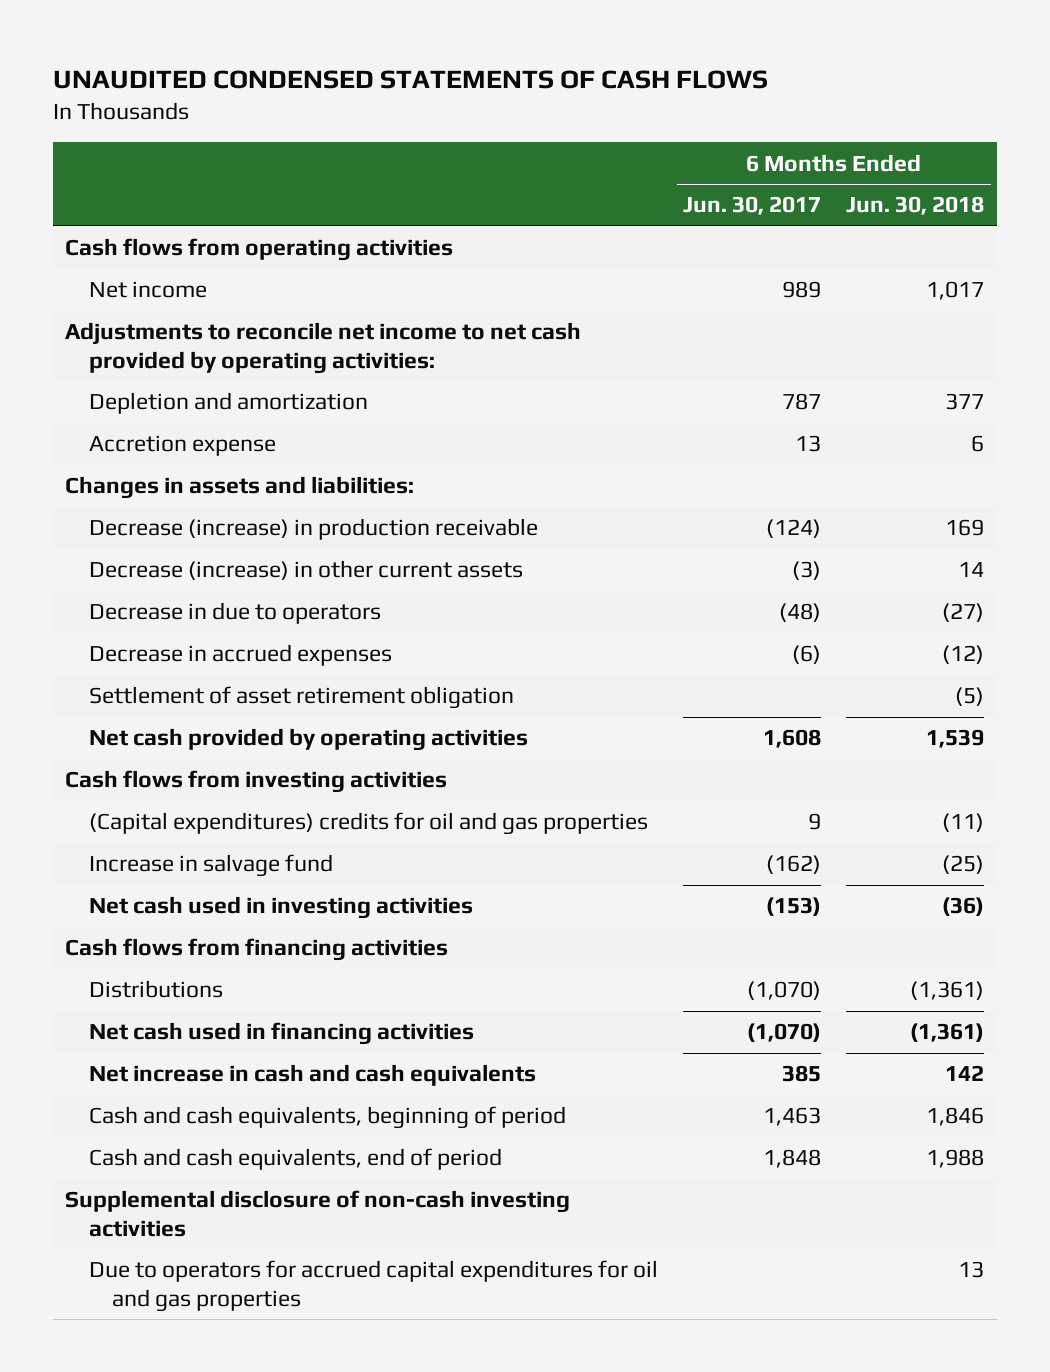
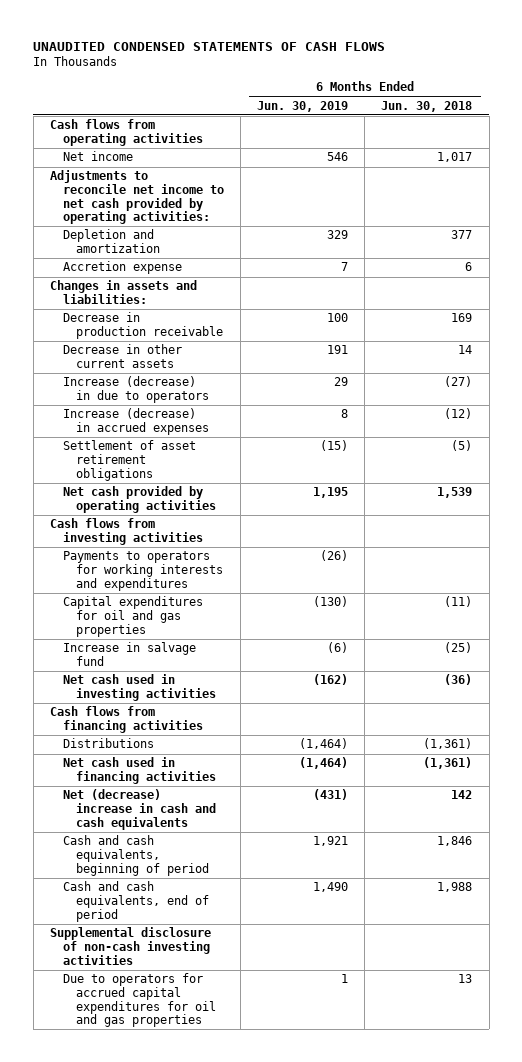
- | 6 Months Ended Jun. 30, 2017 | 6 Months Ended Jun. 30, 2018
+ | 6 Months Ended Jun. 30, 2019 | 6 Months Ended Jun. 30, 2018
- Decrease (increase) in production receivable | (124) | 169
- Decrease (increase) in other current assets | (3) | 14
- Decrease in due to operators | (48) | (27)
- Decrease in accrued expenses | (6) | (12)
- Settlement of asset retirement obligation | | (5)
+ Decrease in production receivable | 100 | 169
+ Decrease in other current assets | 191 | 14
+ Increase (decrease) in due to operators | 29 | (27)
+ Increase (decrease) in accrued expenses | 8 | (12)
+ Settlement of asset retirement obligations | (15) | (5)
- (Capital expenditures) credits for oil and gas properties | 9 | (11)
+ Payments to operators for working interests and expenditures | (26) |
+ Capital expenditures for oil and gas properties | (130) | (11)
- Net increase in cash and cash equivalents | 385 | 142
+ Net (decrease) increase in cash and cash equivalents | (431) | 142

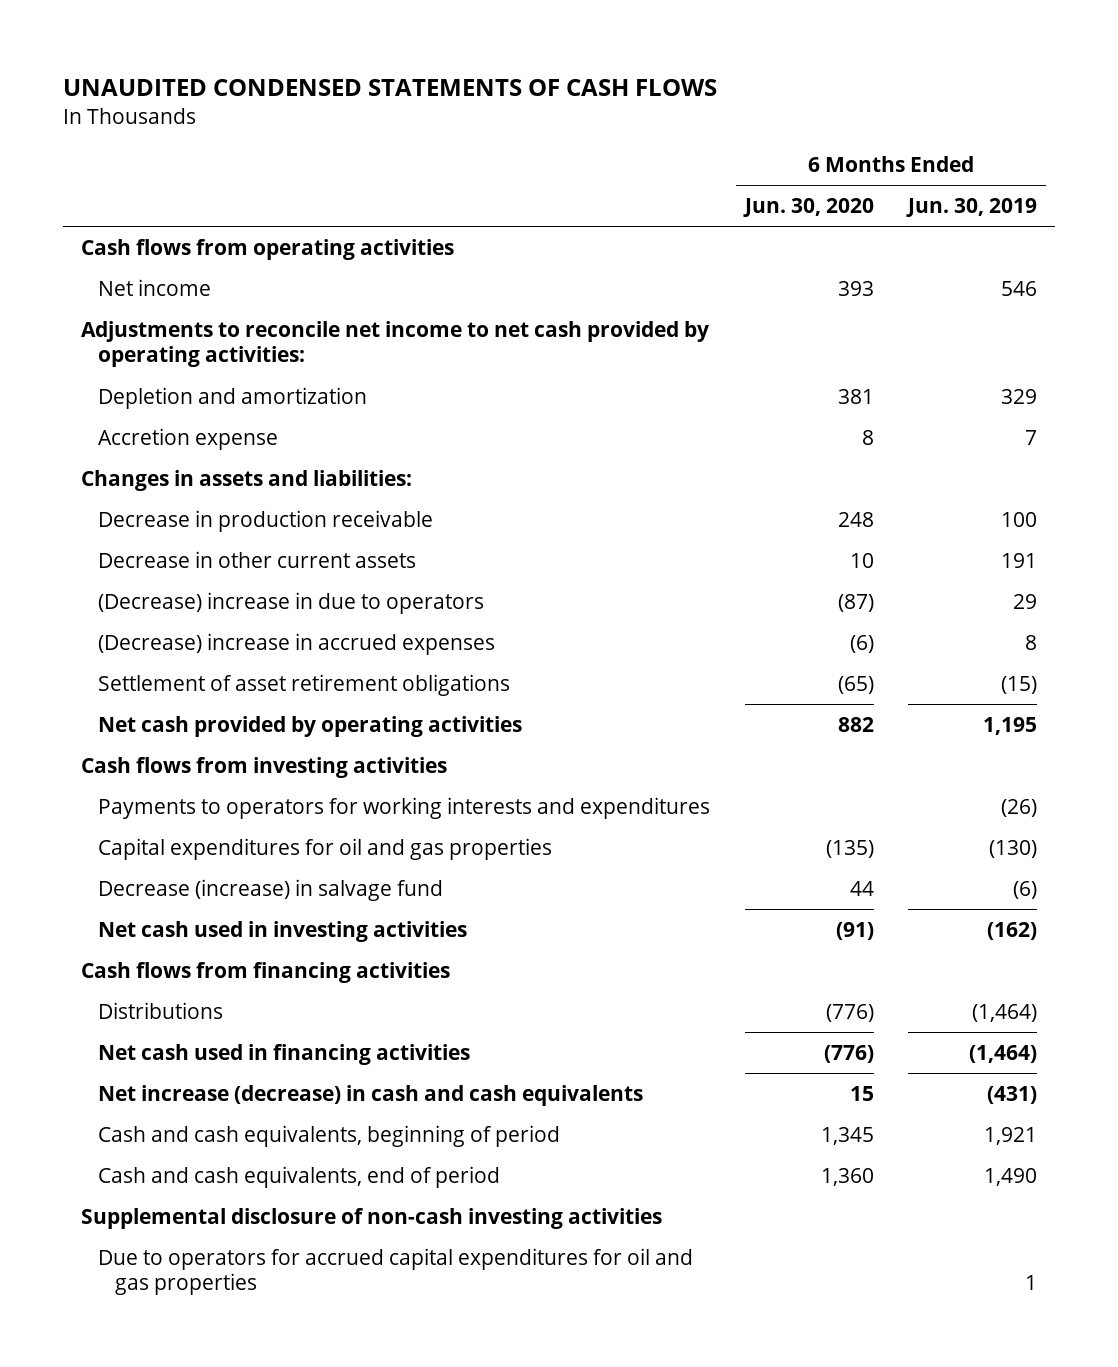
- | 6 Months Ended Jun. 30, 2019 | 6 Months Ended Jun. 30, 2018
+ | 6 Months Ended Jun. 30, 2020 | 6 Months Ended Jun. 30, 2019
- Increase (decrease) in due to operators | 29 | (27)
- Increase (decrease) in accrued expenses | 8 | (12)
+ (Decrease) increase in due to operators | (87) | 29
+ (Decrease) increase in accrued expenses | (6) | 8
- Increase in salvage fund | (6) | (25)
+ Decrease (increase) in salvage fund | 44 | (6)
- Net (decrease) increase in cash and cash equivalents | (431) | 142
+ Net increase (decrease) in cash and cash equivalents | 15 | (431)

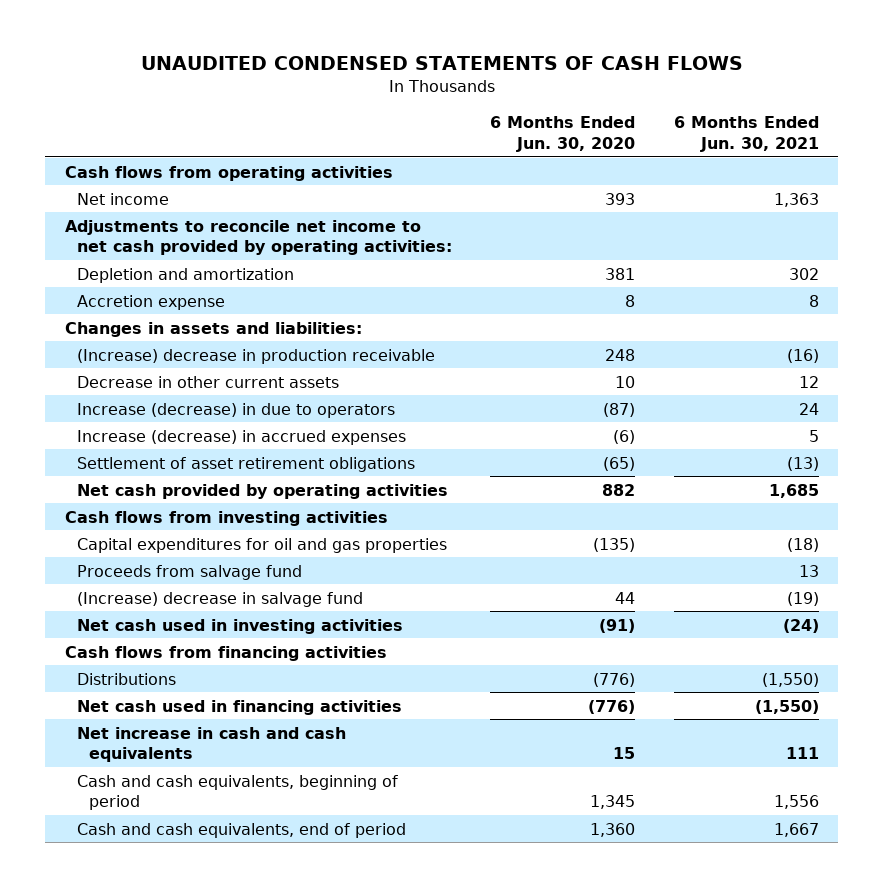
- | 6 Months Ended Jun. 30, 2020 | 6 Months Ended Jun. 30, 2019
+ | 6 Months Ended Jun. 30, 2020 | 6 Months Ended Jun. 30, 2021
- Decrease in production receivable | 248 | 100
+ (Increase) decrease in production receivable | 248 | (16)
- (Decrease) increase in due to operators | (87) | 29
- (Decrease) increase in accrued expenses | (6) | 8
+ Increase (decrease) in due to operators | (87) | 24
+ Increase (decrease) in accrued expenses | (6) | 5
- Payments to operators for working interests and expenditures | | (26)
- Decrease (increase) in salvage fund | 44 | (6)
+ Proceeds from salvage fund | | 13
+ (Increase) decrease in salvage fund | 44 | (19)
- Net increase (decrease) in cash and cash equivalents | 15 | (431)
+ Net increase in cash and cash equivalents | 15 | 111
- Supplemental disclosure of non-cash investing activities
- Due to operators for accrued capital expenditures for oil and gas properties | | 1

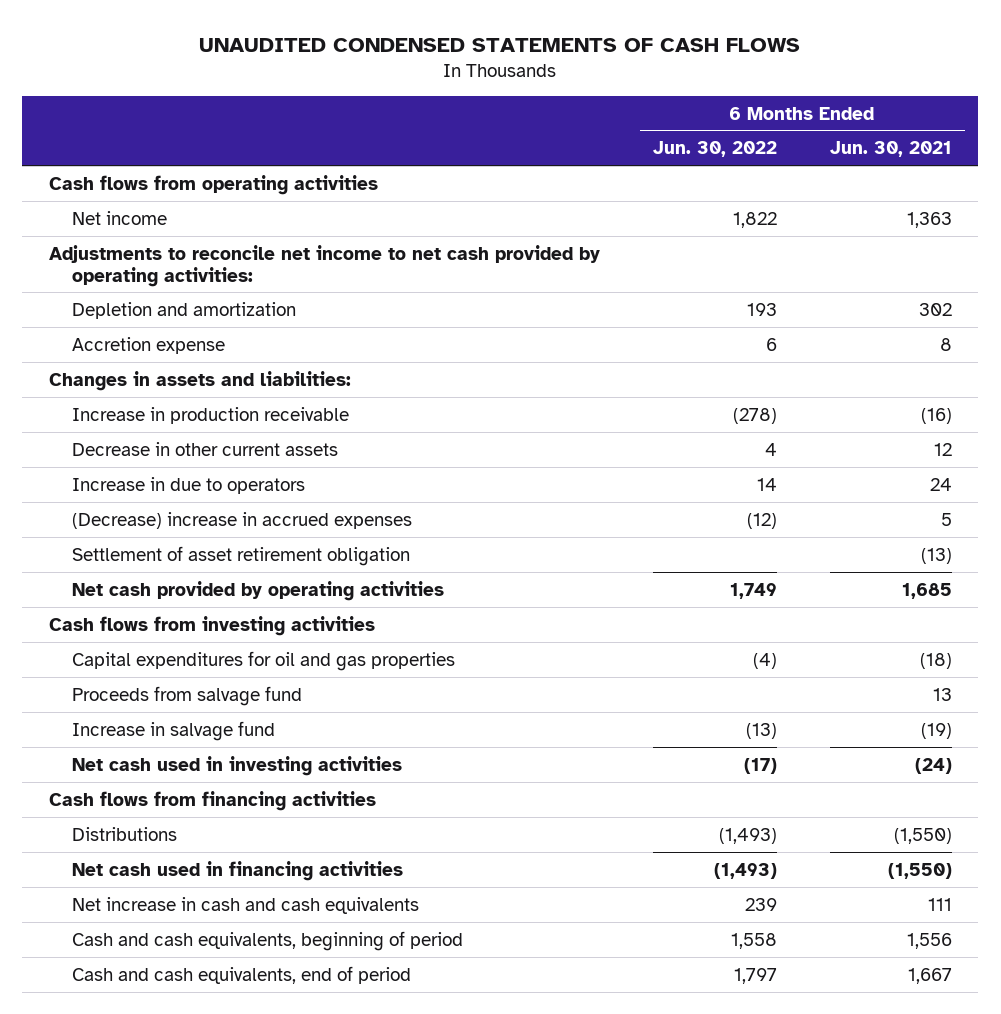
- | 6 Months Ended Jun. 30, 2020 | 6 Months Ended Jun. 30, 2021
+ | 6 Months Ended Jun. 30, 2022 | 6 Months Ended Jun. 30, 2021
- (Increase) decrease in production receivable | 248 | (16)
+ Increase in production receivable | (278) | (16)
- Increase (decrease) in due to operators | (87) | 24
- Increase (decrease) in accrued expenses | (6) | 5
- Settlement of asset retirement obligations | (65) | (13)
+ Increase in due to operators | 14 | 24
+ (Decrease) increase in accrued expenses | (12) | 5
+ Settlement of asset retirement obligation | | (13)
- (Increase) decrease in salvage fund | 44 | (19)
+ Increase in salvage fund | (13) | (19)

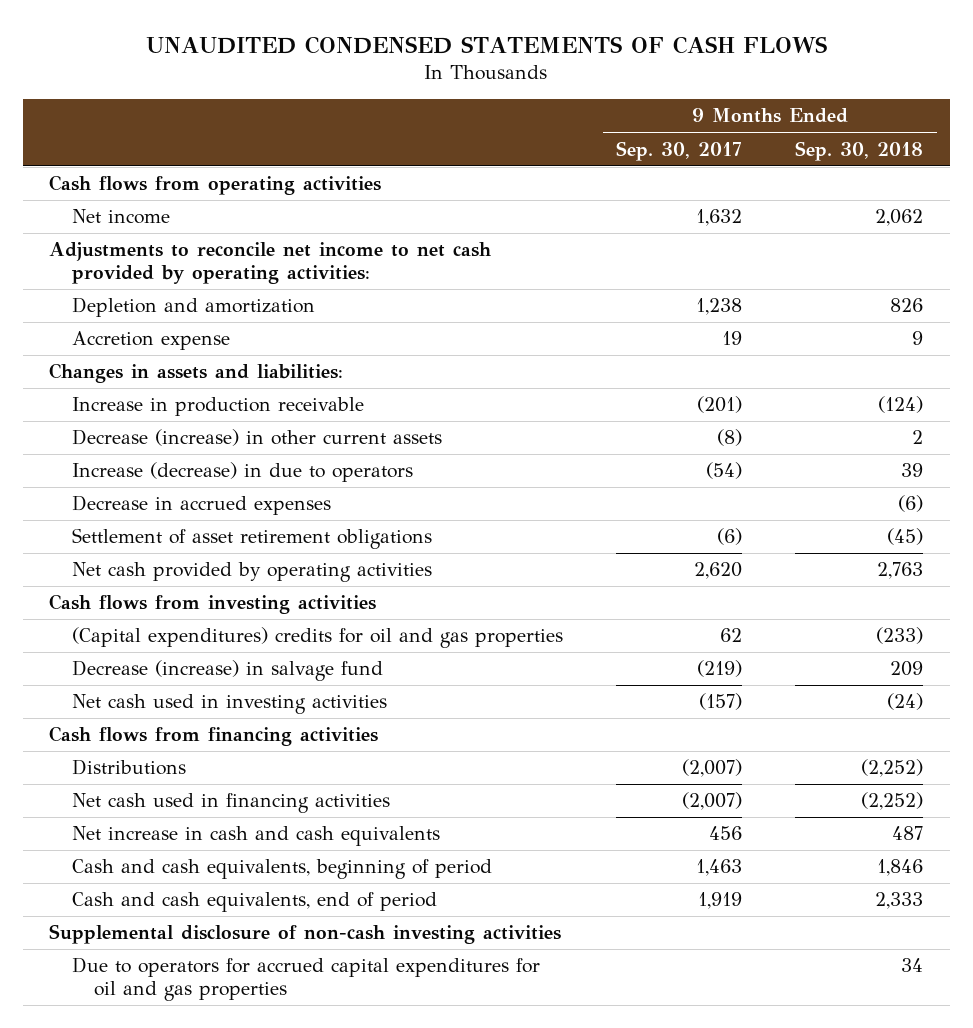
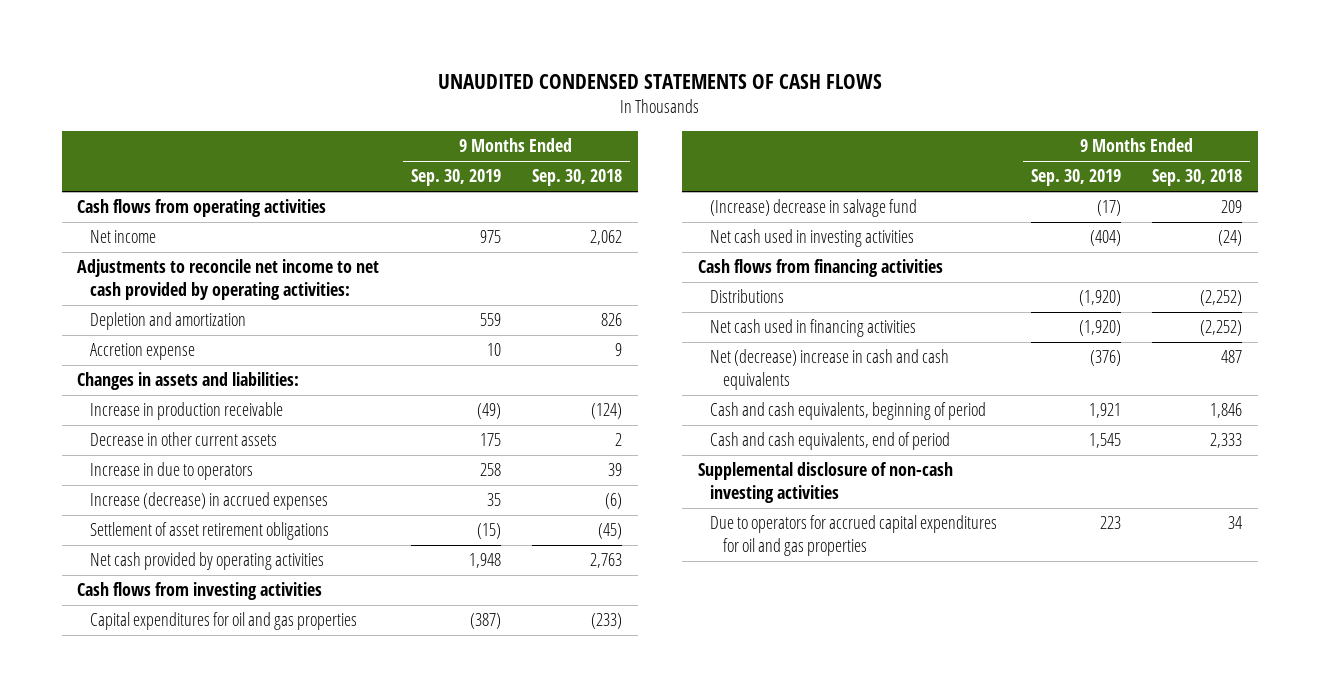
- | 9 Months Ended Sep. 30, 2017 | 9 Months Ended Sep. 30, 2018
+ | 9 Months Ended Sep. 30, 2019 | 9 Months Ended Sep. 30, 2018
- Decrease (increase) in other current assets | (8) | 2
- Increase (decrease) in due to operators | (54) | 39
- Decrease in accrued expenses | | (6)
+ Decrease in other current assets | 175 | 2
+ Increase in due to operators | 258 | 39
+ Increase (decrease) in accrued expenses | 35 | (6)
- (Capital expenditures) credits for oil and gas properties | 62 | (233)
- Decrease (increase) in salvage fund | (219) | 209
+ Capital expenditures for oil and gas properties | (387) | (233)
+ (Increase) decrease in salvage fund | (17) | 209
- Net increase in cash and cash equivalents | 456 | 487
+ Net (decrease) increase in cash and cash equivalents | (376) | 487

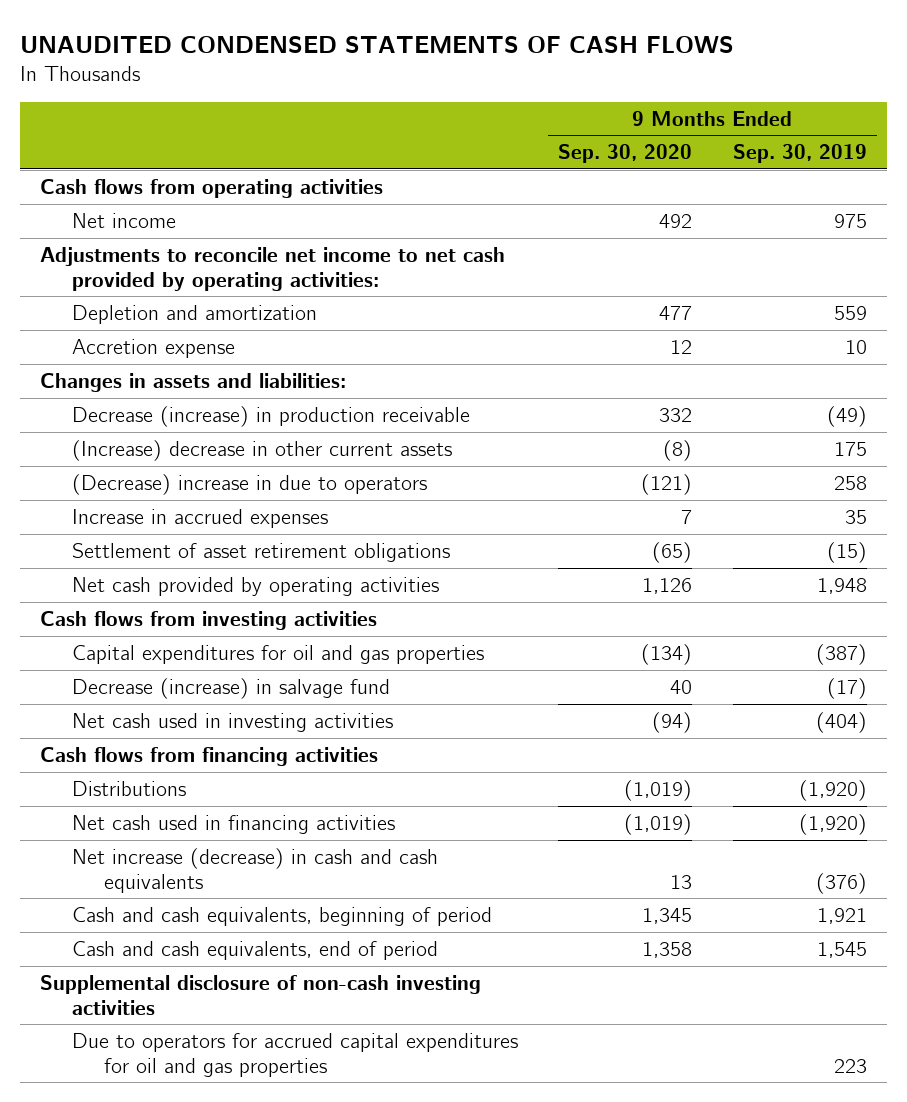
- | 9 Months Ended Sep. 30, 2019 | 9 Months Ended Sep. 30, 2018
+ | 9 Months Ended Sep. 30, 2020 | 9 Months Ended Sep. 30, 2019
- Increase in production receivable | (49) | (124)
- Decrease in other current assets | 175 | 2
- Increase in due to operators | 258 | 39
- Increase (decrease) in accrued expenses | 35 | (6)
+ Decrease (increase) in production receivable | 332 | (49)
+ (Increase) decrease in other current assets | (8) | 175
+ (Decrease) increase in due to operators | (121) | 258
+ Increase in accrued expenses | 7 | 35
- (Increase) decrease in salvage fund | (17) | 209
+ Decrease (increase) in salvage fund | 40 | (17)
- Net (decrease) increase in cash and cash equivalents | (376) | 487
+ Net increase (decrease) in cash and cash equivalents | 13 | (376)

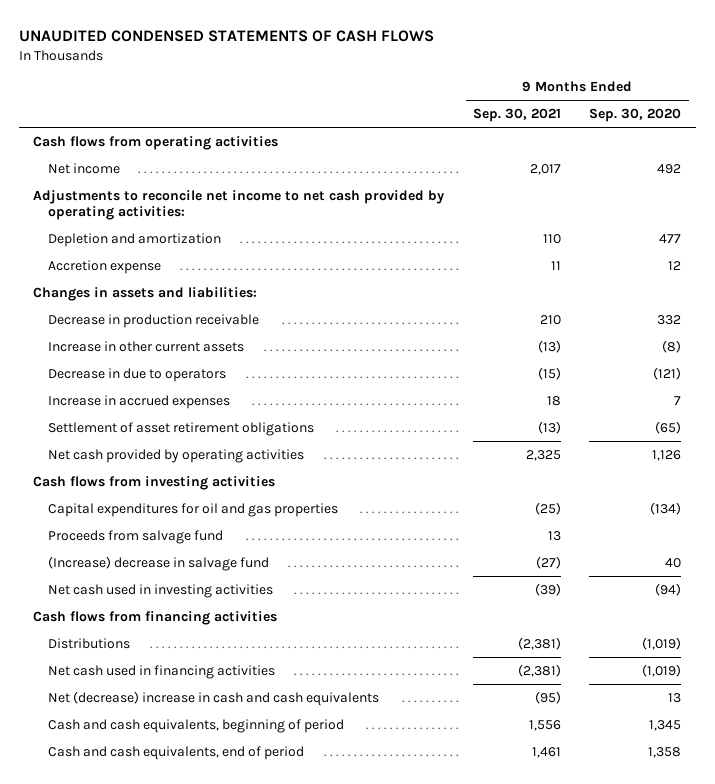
- | 9 Months Ended Sep. 30, 2020 | 9 Months Ended Sep. 30, 2019
+ | 9 Months Ended Sep. 30, 2021 | 9 Months Ended Sep. 30, 2020
- Decrease (increase) in production receivable | 332 | (49)
- (Increase) decrease in other current assets | (8) | 175
- (Decrease) increase in due to operators | (121) | 258
+ Decrease in production receivable | 210 | 332
+ Increase in other current assets | (13) | (8)
+ Decrease in due to operators | (15) | (121)
- Decrease (increase) in salvage fund | 40 | (17)
+ Proceeds from salvage fund | 13 |
+ (Increase) decrease in salvage fund | (27) | 40
- Net increase (decrease) in cash and cash equivalents | 13 | (376)
+ Net (decrease) increase in cash and cash equivalents | (95) | 13
- Supplemental disclosure of non-cash investing activities
- Due to operators for accrued capital expenditures for oil and gas properties | | 223

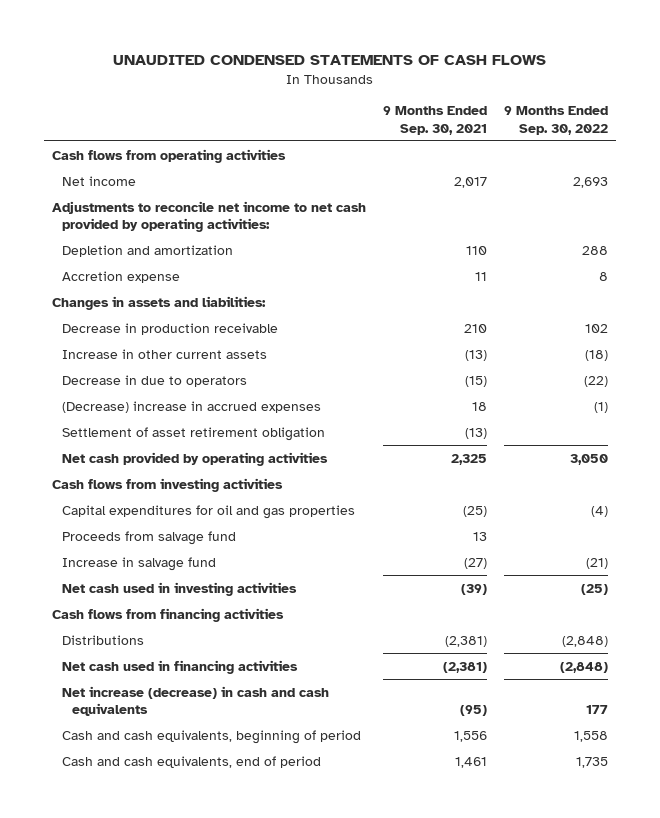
- | 9 Months Ended Sep. 30, 2021 | 9 Months Ended Sep. 30, 2020
+ | 9 Months Ended Sep. 30, 2021 | 9 Months Ended Sep. 30, 2022
- Increase in accrued expenses | 18 | 7
- Settlement of asset retirement obligations | (13) | (65)
+ (Decrease) increase in accrued expenses | 18 | (1)
+ Settlement of asset retirement obligation | (13) |
- (Increase) decrease in salvage fund | (27) | 40
+ Increase in salvage fund | (27) | (21)
- Net (decrease) increase in cash and cash equivalents | (95) | 13
+ Net increase (decrease) in cash and cash equivalents | (95) | 177

